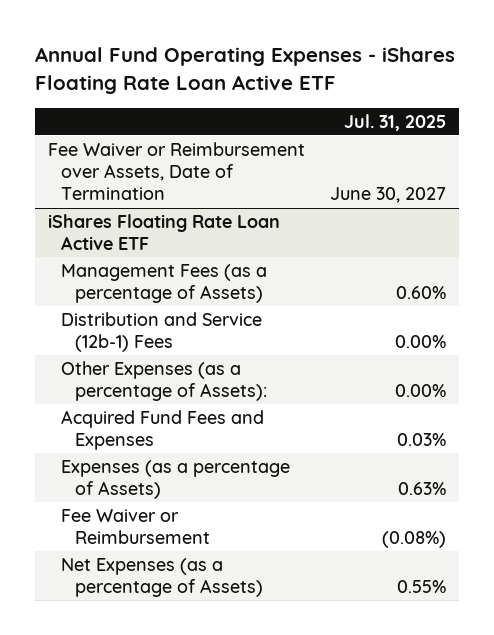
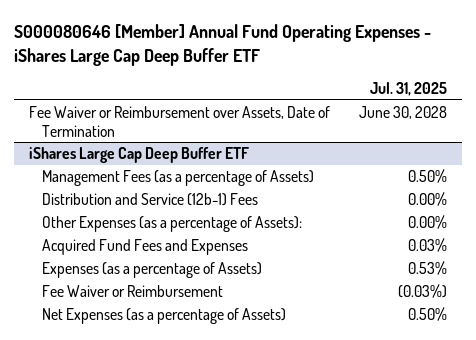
- Annual Fund Operating Expenses - iShares Floating Rate Loan Active ETF
+ S000080646 [Member] Annual Fund Operating Expenses - iShares Large Cap Deep Buffer ETF
- Fee Waiver or Reimbursement over Assets, Date of Termination | June 30, 2027
- iShares Floating Rate Loan Active ETF
- Management Fees (as a percentage of Assets) | 0.60%
+ Fee Waiver or Reimbursement over Assets, Date of Termination | June 30, 2028
+ iShares Large Cap Deep Buffer ETF
+ Management Fees (as a percentage of Assets) | 0.50%
- Expenses (as a percentage of Assets) | 0.63%
- Fee Waiver or Reimbursement | (0.08%)
- Net Expenses (as a percentage of Assets) | 0.55%
+ Expenses (as a percentage of Assets) | 0.53%
+ Fee Waiver or Reimbursement | (0.03%)
+ Net Expenses (as a percentage of Assets) | 0.50%

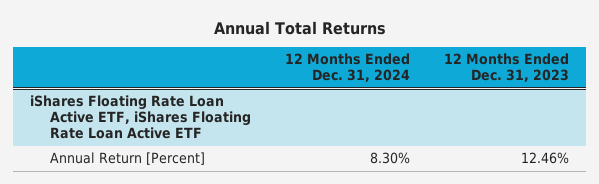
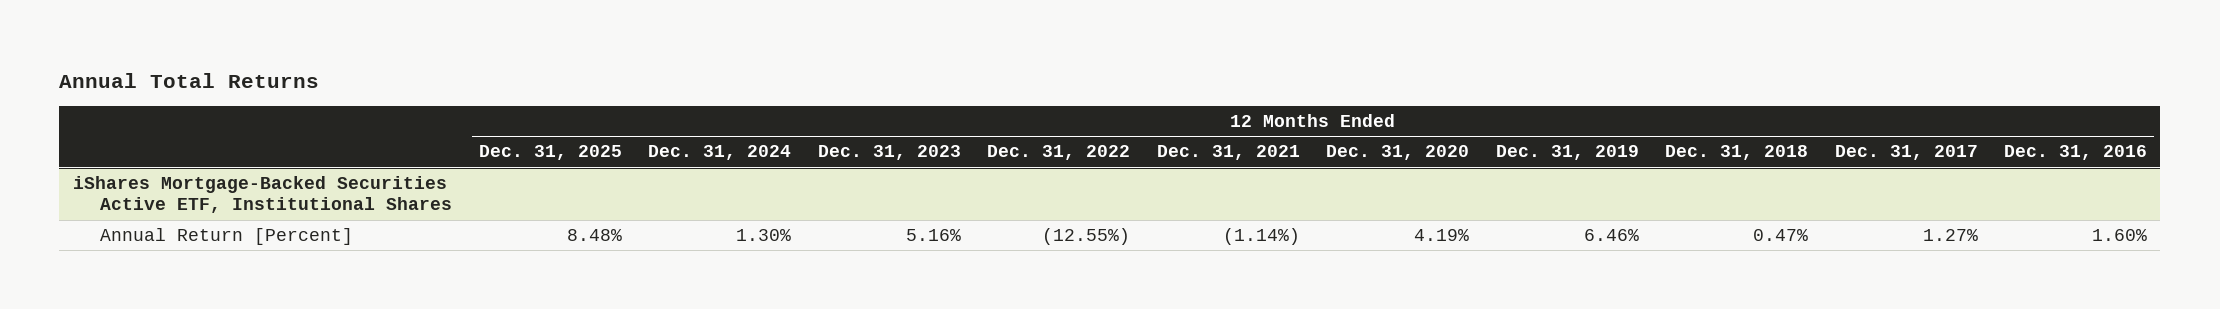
- | 12 Months Ended Dec. 31, 2024 | 12 Months Ended Dec. 31, 2023
+ | 12 Months Ended Dec. 31, 2025 | 12 Months Ended Dec. 31, 2024 | 12 Months Ended Dec. 31, 2023 | 12 Months Ended Dec. 31, 2022 | 12 Months Ended Dec. 31, 2021 | 12 Months Ended Dec. 31, 2020 | 12 Months Ended Dec. 31, 2019 | 12 Months Ended Dec. 31, 2018 | 12 Months Ended Dec. 31, 2017 | 12 Months Ended Dec. 31, 2016
- iShares Floating Rate Loan Active ETF, iShares Floating Rate Loan Active ETF
- Annual Return [Percent] | 8.30% | 12.46%
+ iShares Mortgage-Backed Securities Active ETF, Institutional Shares
+ Annual Return [Percent] | 8.48% | 1.30% | 5.16% | (12.55%) | (1.14%) | 4.19% | 6.46% | 0.47% | 1.27% | 1.60%

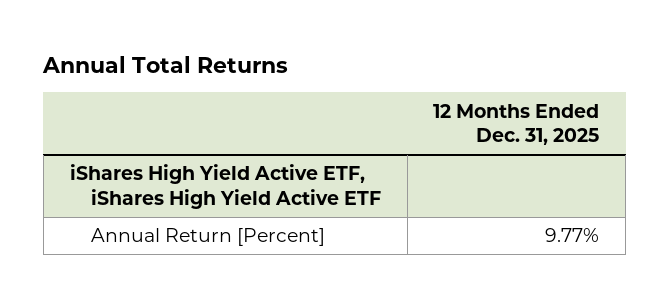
- | 12 Months Ended Dec. 31, 2025 | 12 Months Ended Dec. 31, 2024 | 12 Months Ended Dec. 31, 2023 | 12 Months Ended Dec. 31, 2022 | 12 Months Ended Dec. 31, 2021 | 12 Months Ended Dec. 31, 2020 | 12 Months Ended Dec. 31, 2019 | 12 Months Ended Dec. 31, 2018 | 12 Months Ended Dec. 31, 2017 | 12 Months Ended Dec. 31, 2016
+ | 12 Months Ended Dec. 31, 2025
- iShares Mortgage-Backed Securities Active ETF, Institutional Shares
- Annual Return [Percent] | 8.48% | 1.30% | 5.16% | (12.55%) | (1.14%) | 4.19% | 6.46% | 0.47% | 1.27% | 1.60%
+ iShares High Yield Active ETF, iShares High Yield Active ETF
+ Annual Return [Percent] | 9.77%

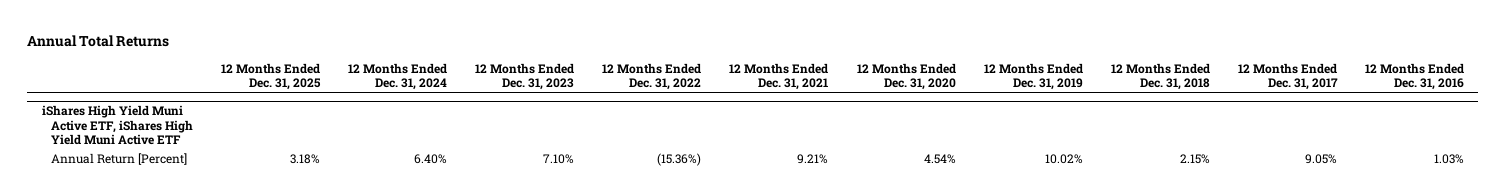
- | 12 Months Ended Dec. 31, 2025
+ | 12 Months Ended Dec. 31, 2025 | 12 Months Ended Dec. 31, 2024 | 12 Months Ended Dec. 31, 2023 | 12 Months Ended Dec. 31, 2022 | 12 Months Ended Dec. 31, 2021 | 12 Months Ended Dec. 31, 2020 | 12 Months Ended Dec. 31, 2019 | 12 Months Ended Dec. 31, 2018 | 12 Months Ended Dec. 31, 2017 | 12 Months Ended Dec. 31, 2016
- iShares High Yield Active ETF, iShares High Yield Active ETF
- Annual Return [Percent] | 9.77%
+ iShares High Yield Muni Active ETF, iShares High Yield Muni Active ETF
+ Annual Return [Percent] | 3.18% | 6.40% | 7.10% | (15.36%) | 9.21% | 4.54% | 10.02% | 2.15% | 9.05% | 1.03%

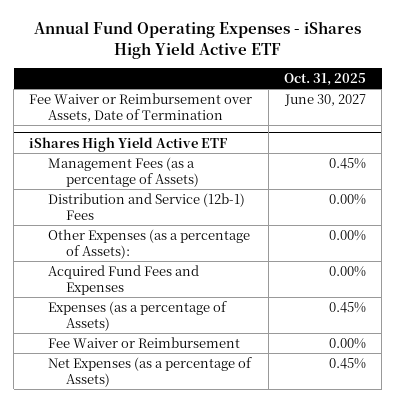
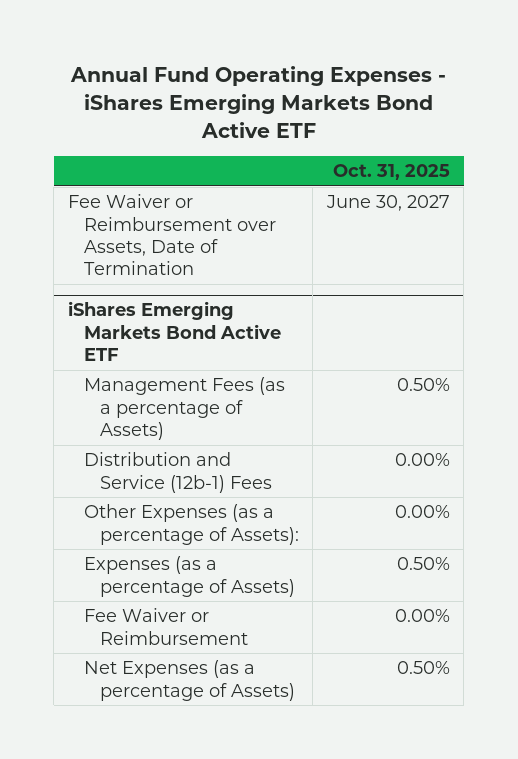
- Annual Fund Operating Expenses - iShares High Yield Active ETF
+ Annual Fund Operating Expenses - iShares Emerging Markets Bond Active ETF
- iShares High Yield Active ETF
- Management Fees (as a percentage of Assets) | 0.45%
+ iShares Emerging Markets Bond Active ETF
+ Management Fees (as a percentage of Assets) | 0.50%
- Acquired Fund Fees and Expenses | 0.00%
- Expenses (as a percentage of Assets) | 0.45%
+ Expenses (as a percentage of Assets) | 0.50%
- Net Expenses (as a percentage of Assets) | 0.45%
+ Net Expenses (as a percentage of Assets) | 0.50%

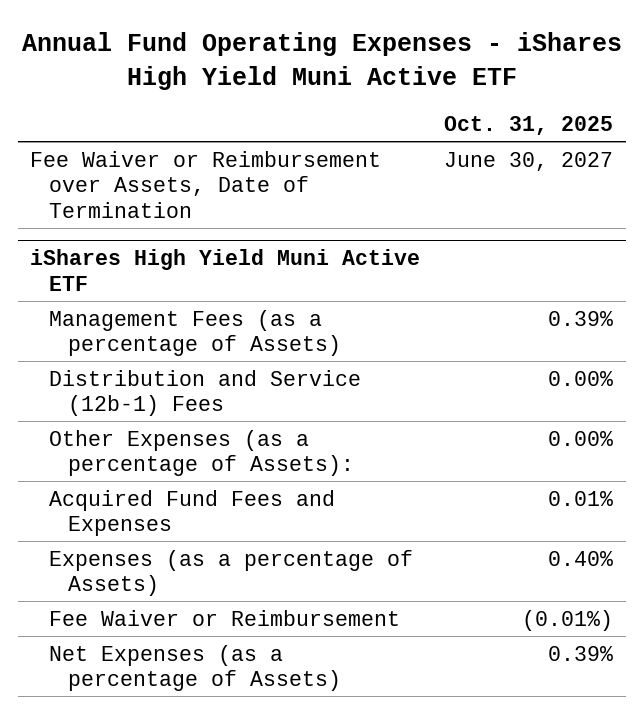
- Annual Fund Operating Expenses - iShares Emerging Markets Bond Active ETF
+ Annual Fund Operating Expenses - iShares High Yield Muni Active ETF
- iShares Emerging Markets Bond Active ETF
- Management Fees (as a percentage of Assets) | 0.50%
+ iShares High Yield Muni Active ETF
+ Management Fees (as a percentage of Assets) | 0.39%
- Expenses (as a percentage of Assets) | 0.50%
- Fee Waiver or Reimbursement | 0.00%
- Net Expenses (as a percentage of Assets) | 0.50%
+ Acquired Fund Fees and Expenses | 0.01%
+ Expenses (as a percentage of Assets) | 0.40%
+ Fee Waiver or Reimbursement | (0.01%)
+ Net Expenses (as a percentage of Assets) | 0.39%

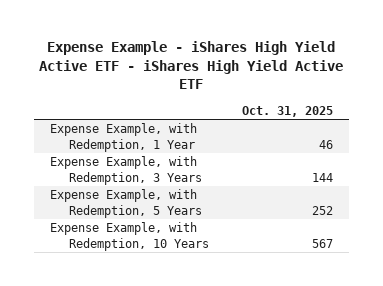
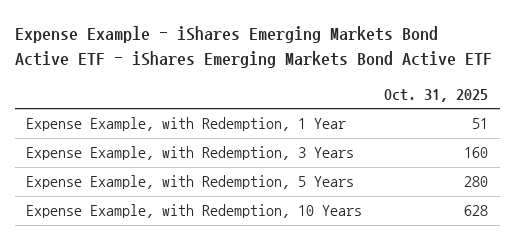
- Expense Example - iShares High Yield Active ETF - iShares High Yield Active ETF
+ Expense Example - iShares Emerging Markets Bond Active ETF - iShares Emerging Markets Bond Active ETF
- Expense Example, with Redemption, 1 Year | 46
- Expense Example, with Redemption, 3 Years | 144
- Expense Example, with Redemption, 5 Years | 252
- Expense Example, with Redemption, 10 Years | 567
+ Expense Example, with Redemption, 1 Year | 51
+ Expense Example, with Redemption, 3 Years | 160
+ Expense Example, with Redemption, 5 Years | 280
+ Expense Example, with Redemption, 10 Years | 628

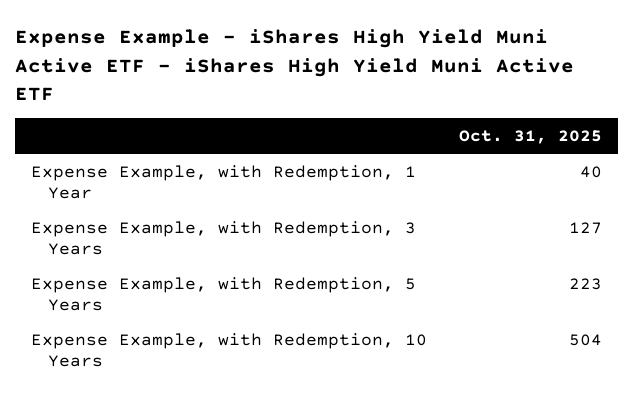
- Expense Example - iShares Emerging Markets Bond Active ETF - iShares Emerging Markets Bond Active ETF
+ Expense Example - iShares High Yield Muni Active ETF - iShares High Yield Muni Active ETF
- Expense Example, with Redemption, 1 Year | 51
- Expense Example, with Redemption, 3 Years | 160
- Expense Example, with Redemption, 5 Years | 280
- Expense Example, with Redemption, 10 Years | 628
+ Expense Example, with Redemption, 1 Year | 40
+ Expense Example, with Redemption, 3 Years | 127
+ Expense Example, with Redemption, 5 Years | 223
+ Expense Example, with Redemption, 10 Years | 504

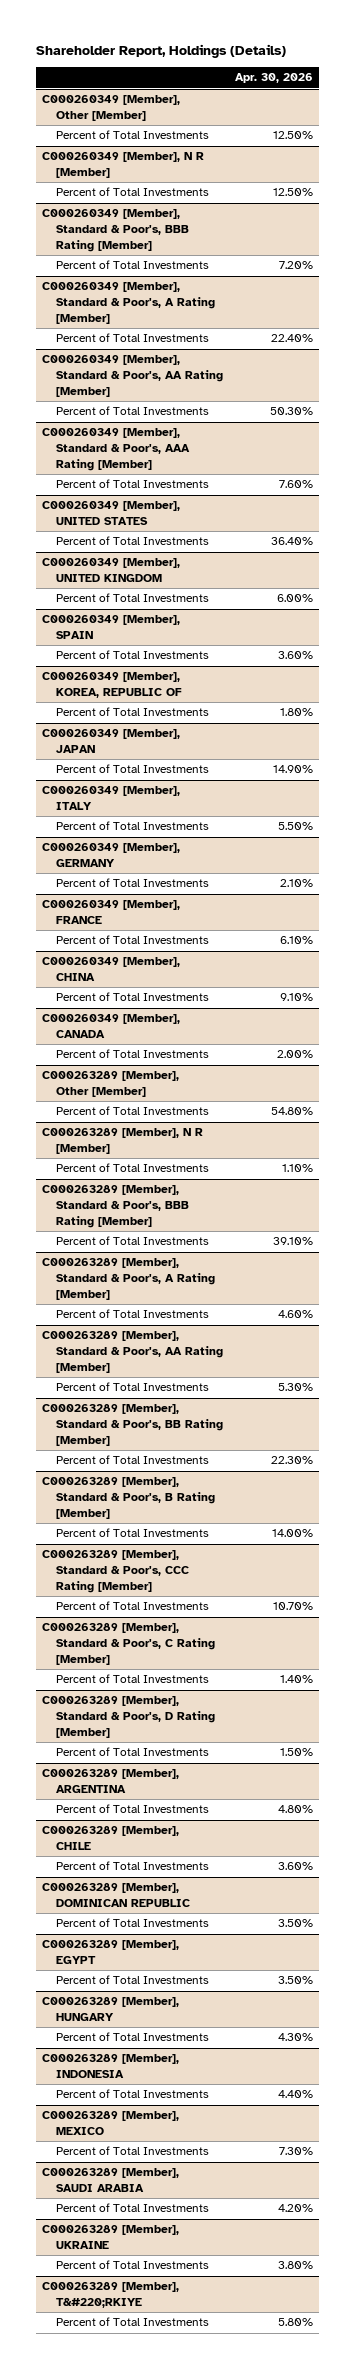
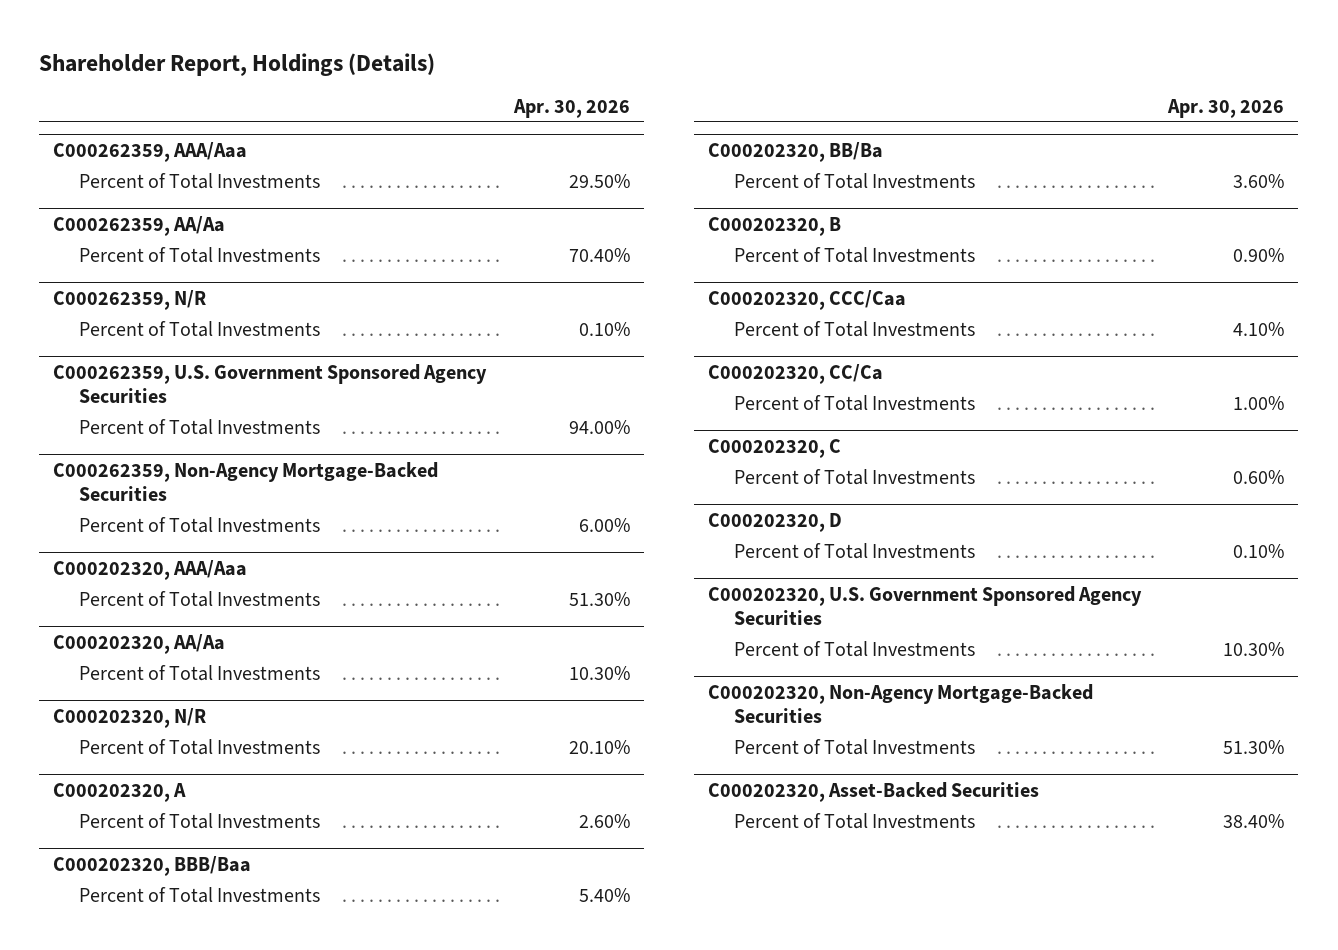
- C000260349 [Member], Other [Member]
- Percent of Total Investments | 12.50%
- C000260349 [Member], N R [Member]
- Percent of Total Investments | 12.50%
- C000260349 [Member], Standard & Poor's, BBB Rating [Member]
- Percent of Total Investments | 7.20%
- C000260349 [Member], Standard & Poor's, A Rating [Member]
- Percent of Total Investments | 22.40%
- C000260349 [Member], Standard & Poor's, AA Rating [Member]
- Percent of Total Investments | 50.30%
- C000260349 [Member], Standard & Poor's, AAA Rating [Member]
- Percent of Total Investments | 7.60%
- C000260349 [Member], UNITED STATES
- Percent of Total Investments | 36.40%
- C000260349 [Member], UNITED KINGDOM
+ C000262359, AAA/Aaa
+ Percent of Total Investments | 29.50%
+ C000262359, AA/Aa
+ Percent of Total Investments | 70.40%
+ C000262359, N/R
+ Percent of Total Investments | 0.10%
+ C000262359, U.S. Government Sponsored Agency Securities
+ Percent of Total Investments | 94.00%
+ C000262359, Non-Agency Mortgage-Backed Securities
- C000260349 [Member], SPAIN
- Percent of Total Investments | 3.60%
- C000260349 [Member], KOREA, REPUBLIC OF
- Percent of Total Investments | 1.80%
- C000260349 [Member], JAPAN
- Percent of Total Investments | 14.90%
- C000260349 [Member], ITALY
- Percent of Total Investments | 5.50%
- C000260349 [Member], GERMANY
- Percent of Total Investments | 2.10%
- C000260349 [Member], FRANCE
- Percent of Total Investments | 6.10%
- C000260349 [Member], CHINA
- Percent of Total Investments | 9.10%
- C000260349 [Member], CANADA
- Percent of Total Investments | 2.00%
- C000263289 [Member], Other [Member]
- Percent of Total Investments | 54.80%
- C000263289 [Member], N R [Member]
- Percent of Total Investments | 1.10%
- C000263289 [Member], Standard & Poor's, BBB Rating [Member]
- Percent of Total Investments | 39.10%
- C000263289 [Member], Standard & Poor's, A Rating [Member]
- Percent of Total Investments | 4.60%
- C000263289 [Member], Standard & Poor's, AA Rating [Member]
- Percent of Total Investments | 5.30%
- C000263289 [Member], Standard & Poor's, BB Rating [Member]
- Percent of Total Investments | 22.30%
- C000263289 [Member], Standard & Poor's, B Rating [Member]
- Percent of Total Investments | 14.00%
- C000263289 [Member], Standard & Poor's, CCC Rating [Member]
- Percent of Total Investments | 10.70%
- C000263289 [Member], Standard & Poor's, C Rating [Member]
- Percent of Total Investments | 1.40%
- C000263289 [Member], Standard & Poor's, D Rating [Member]
- Percent of Total Investments | 1.50%
- C000263289 [Member], ARGENTINA
- Percent of Total Investments | 4.80%
- C000263289 [Member], CHILE
+ C000202320, AAA/Aaa
+ Percent of Total Investments | 51.30%
+ C000202320, AA/Aa
+ Percent of Total Investments | 10.30%
+ C000202320, N/R
+ Percent of Total Investments | 20.10%
+ C000202320, A
+ Percent of Total Investments | 2.60%
+ C000202320, BBB/Baa
+ Percent of Total Investments | 5.40%
+ C000202320, BB/Ba
- C000263289 [Member], DOMINICAN REPUBLIC
- Percent of Total Investments | 3.50%
- C000263289 [Member], EGYPT
- Percent of Total Investments | 3.50%
- C000263289 [Member], HUNGARY
- Percent of Total Investments | 4.30%
- C000263289 [Member], INDONESIA
- Percent of Total Investments | 4.40%
- C000263289 [Member], MEXICO
- Percent of Total Investments | 7.30%
- C000263289 [Member], SAUDI ARABIA
- Percent of Total Investments | 4.20%
- C000263289 [Member], UKRAINE
- Percent of Total Investments | 3.80%
- C000263289 [Member], T&#220;RKIYE
- Percent of Total Investments | 5.80%
+ C000202320, B
+ Percent of Total Investments | 0.90%
+ C000202320, CCC/Caa
+ Percent of Total Investments | 4.10%
+ C000202320, CC/Ca
+ Percent of Total Investments | 1.00%
+ C000202320, C
+ Percent of Total Investments | 0.60%
+ C000202320, D
+ Percent of Total Investments | 0.10%
+ C000202320, U.S. Government Sponsored Agency Securities
+ Percent of Total Investments | 10.30%
+ C000202320, Non-Agency Mortgage-Backed Securities
+ Percent of Total Investments | 51.30%
+ C000202320, Asset-Backed Securities
+ Percent of Total Investments | 38.40%

